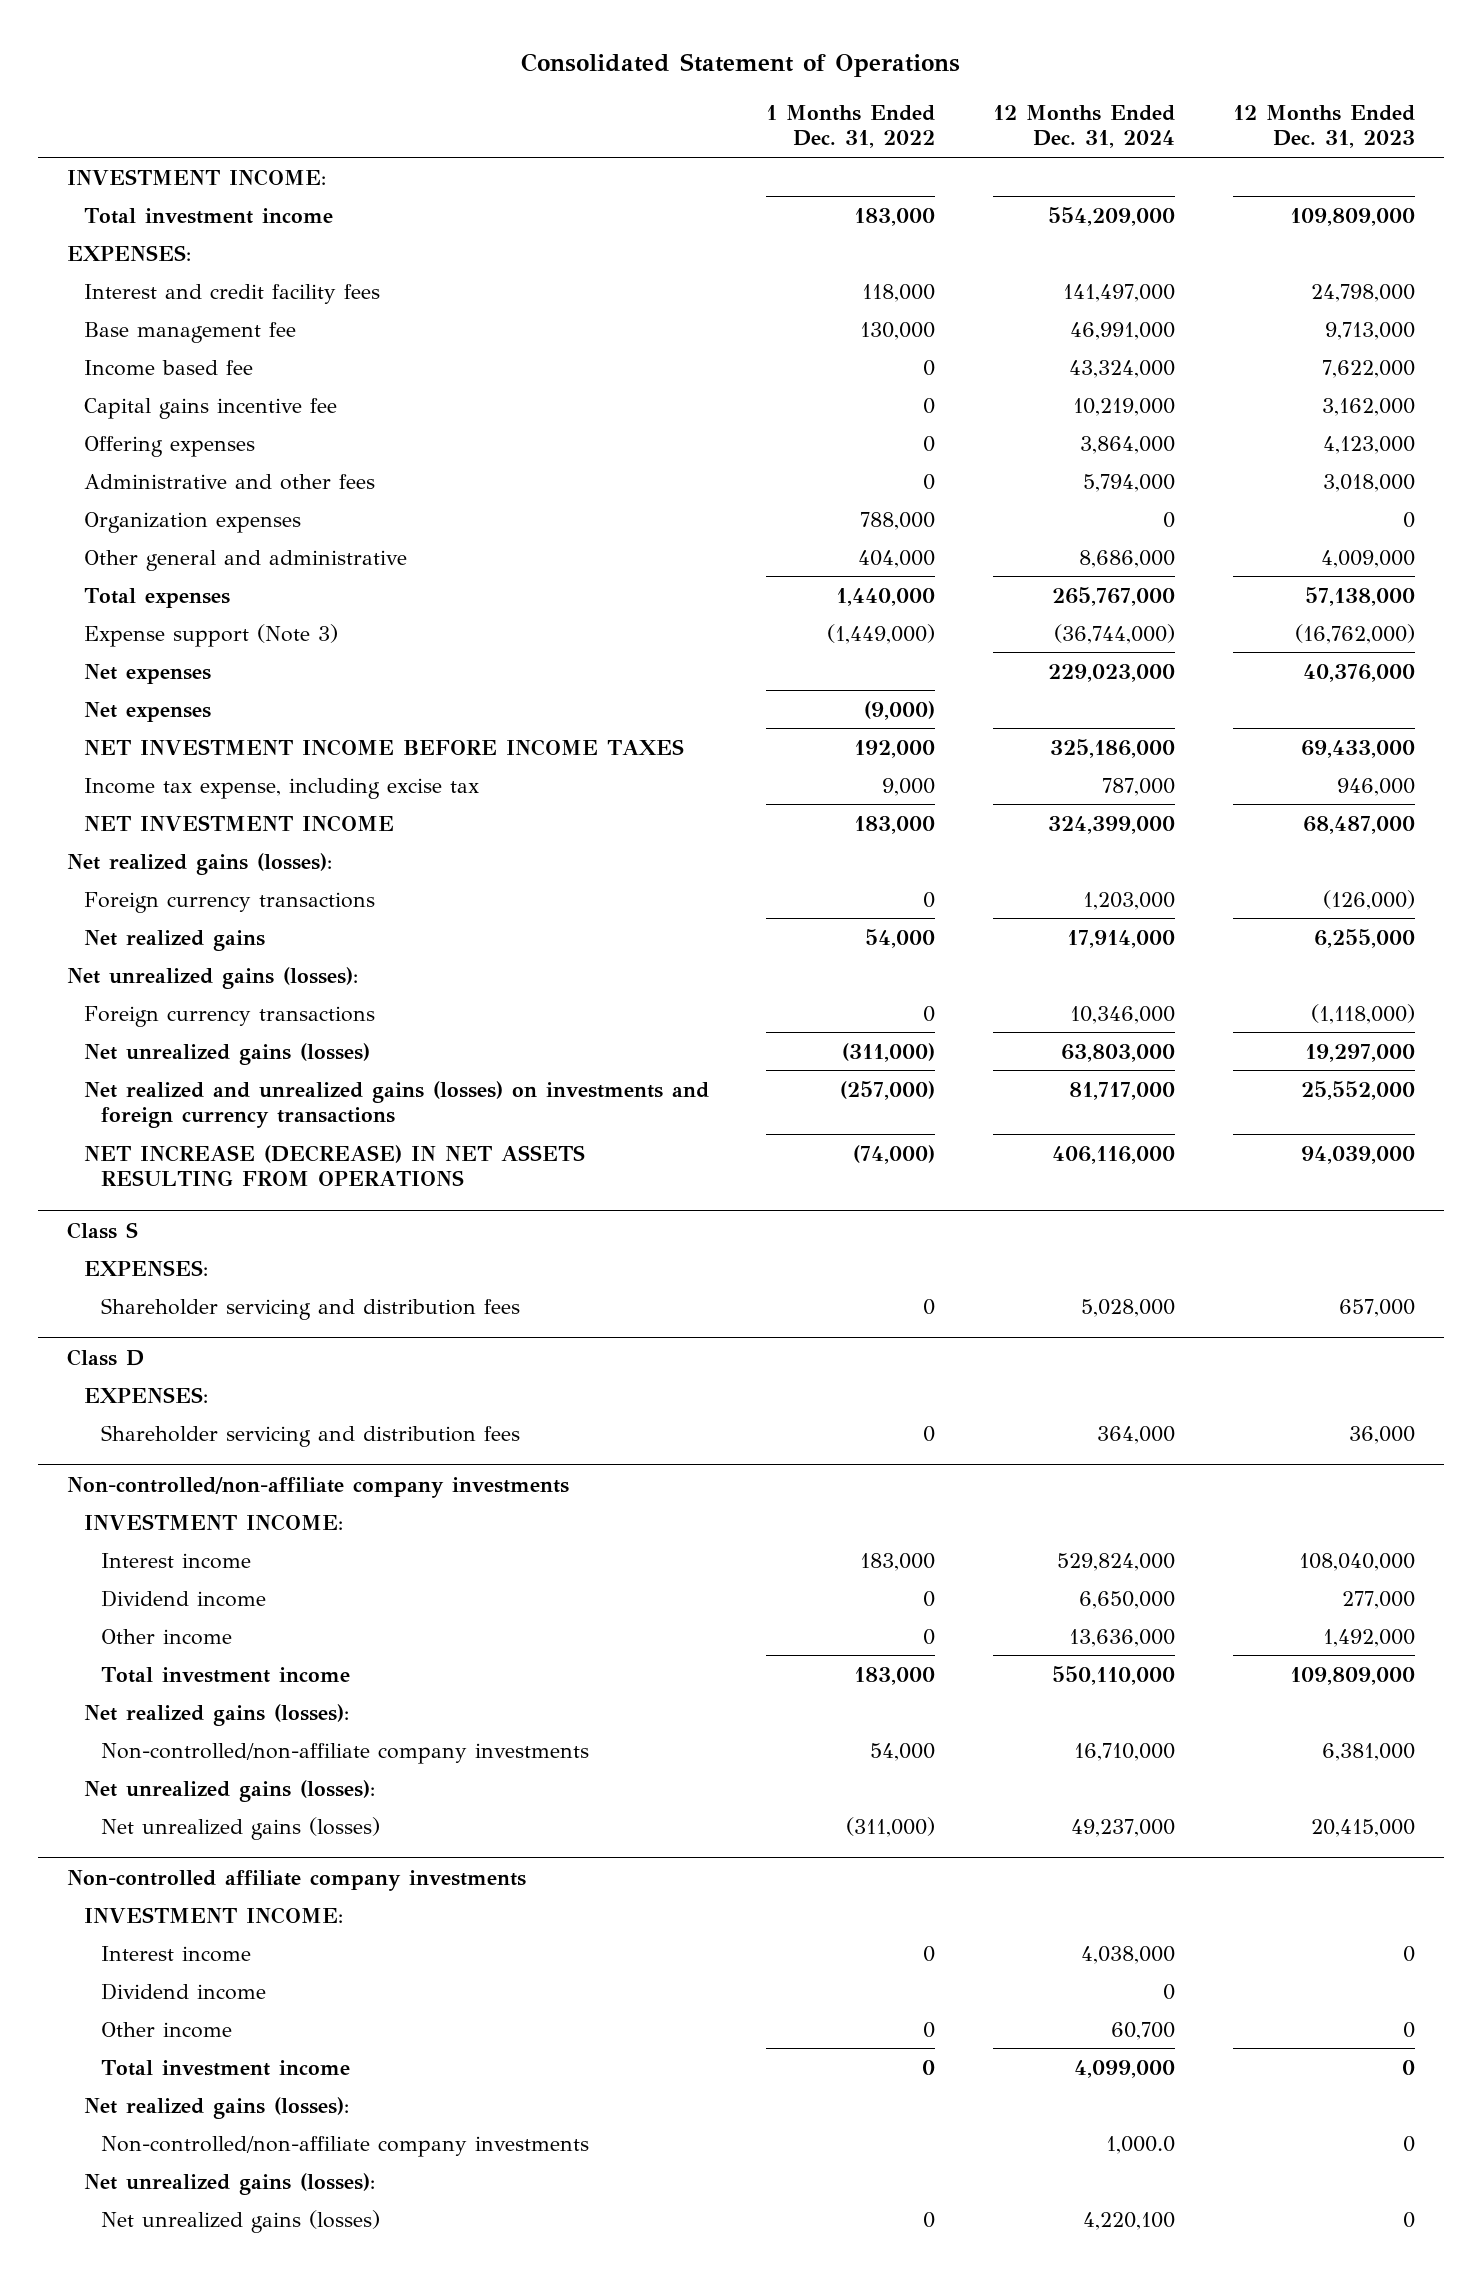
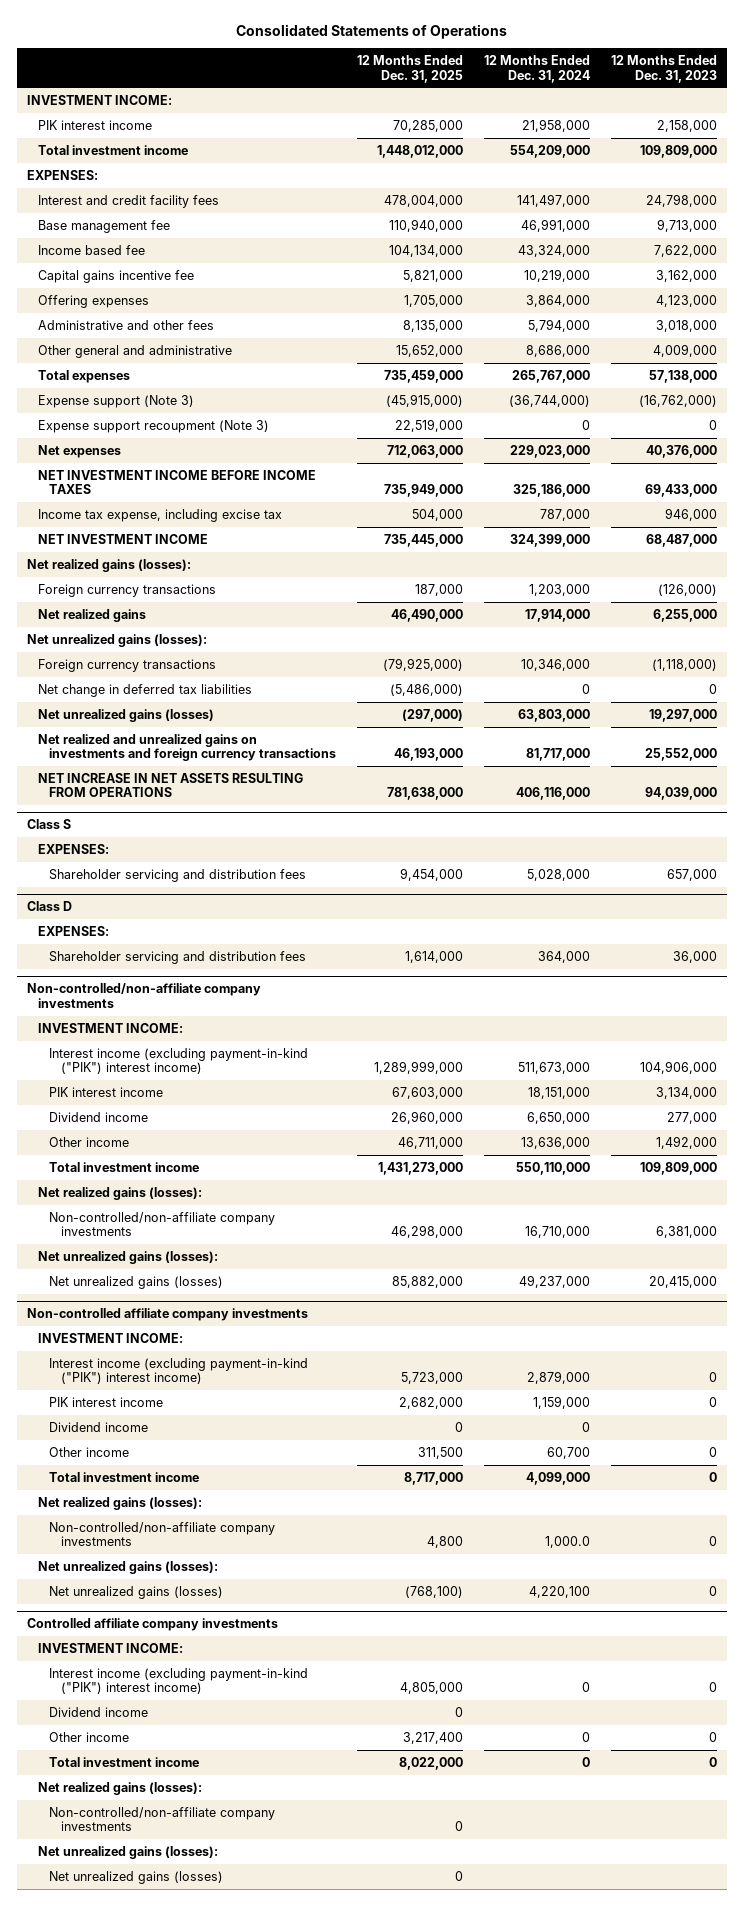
- Consolidated Statement of Operations
+ Consolidated Statements of Operations
- | 1 Months Ended Dec. 31, 2022 | 12 Months Ended Dec. 31, 2024 | 12 Months Ended Dec. 31, 2023
+ | 12 Months Ended Dec. 31, 2025 | 12 Months Ended Dec. 31, 2024 | 12 Months Ended Dec. 31, 2023
+ PIK interest income | 70,285,000 | 21,958,000 | 2,158,000
- Organization expenses | 788,000 | 0 | 0
+ Expense support recoupment (Note 3) | 22,519,000 | 0 | 0
- Net expenses | (9,000) | |
+ Net change in deferred tax liabilities | (5,486,000) | 0 | 0
- Net realized and unrealized gains (losses) on investments and foreign currency transactions | (257,000) | 81,717,000 | 25,552,000
- NET INCREASE (DECREASE) IN NET ASSETS RESULTING FROM OPERATIONS | (74,000) | 406,116,000 | 94,039,000
+ Net realized and unrealized gains on investments and foreign currency transactions | 46,193,000 | 81,717,000 | 25,552,000
+ NET INCREASE IN NET ASSETS RESULTING FROM OPERATIONS | 781,638,000 | 406,116,000 | 94,039,000
@ Non-controlled/non-affiliate company investments
- Interest income | 183,000 | 529,824,000 | 108,040,000
+ Interest income (excluding payment-in-kind ("PIK") interest income) | 1,289,999,000 | 511,673,000 | 104,906,000
+ PIK interest income | 67,603,000 | 18,151,000 | 3,134,000
@ Non-controlled affiliate company investments
- Interest income | 0 | 4,038,000 | 0
+ Interest income (excluding payment-in-kind ("PIK") interest income) | 5,723,000 | 2,879,000 | 0
+ PIK interest income | 2,682,000 | 1,159,000 | 0
+ Controlled affiliate company investments
+ INVESTMENT INCOME:
+ Interest income (excluding payment-in-kind ("PIK") interest income) | 4,805,000 | 0 | 0
+ Dividend income | 0 | |
+ Other income | 3,217,400 | 0 | 0
+ Total investment income | 8,022,000 | 0 | 0
+ Net realized gains (losses):
+ Non-controlled/non-affiliate company investments | 0 | |
+ Net unrealized gains (losses):
+ Net unrealized gains (losses) | 0 | |

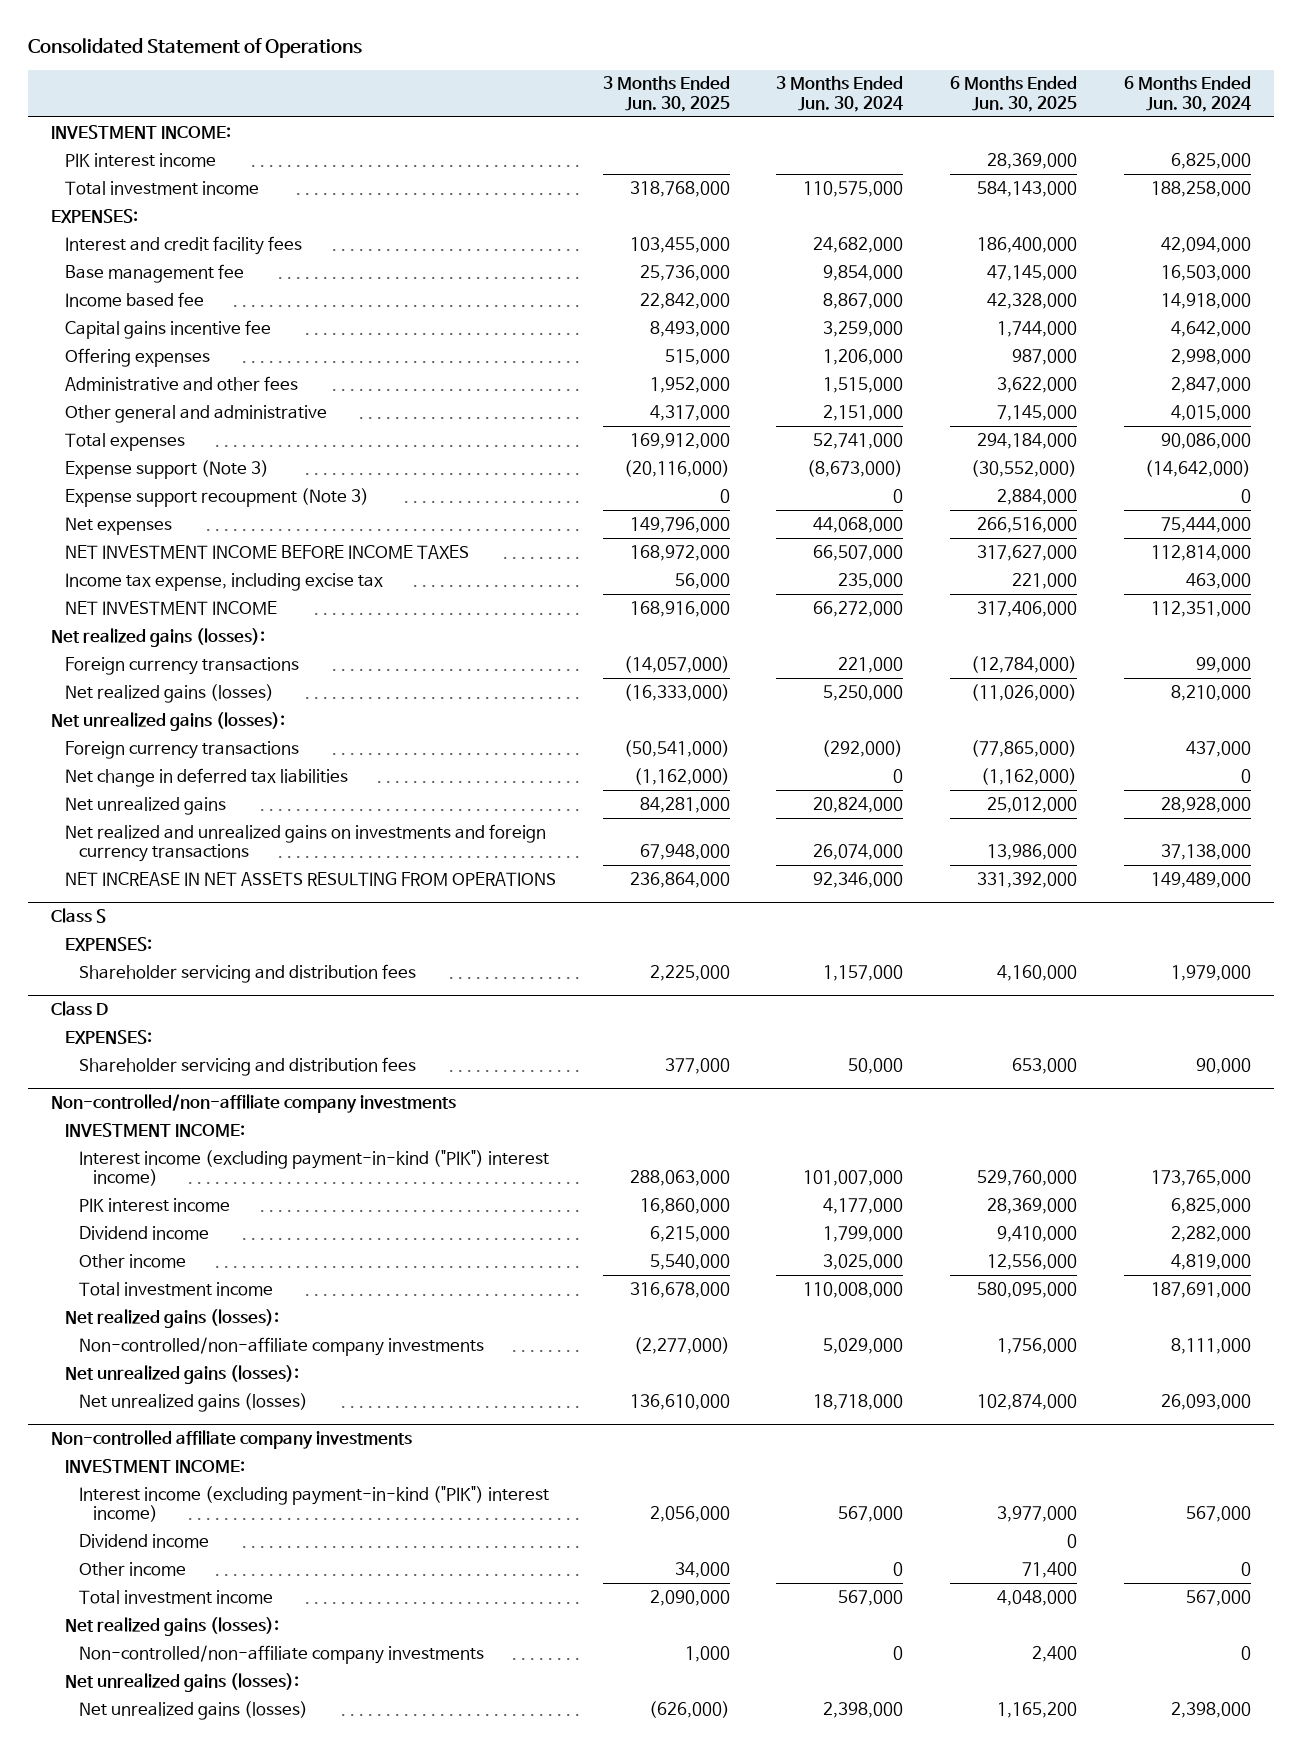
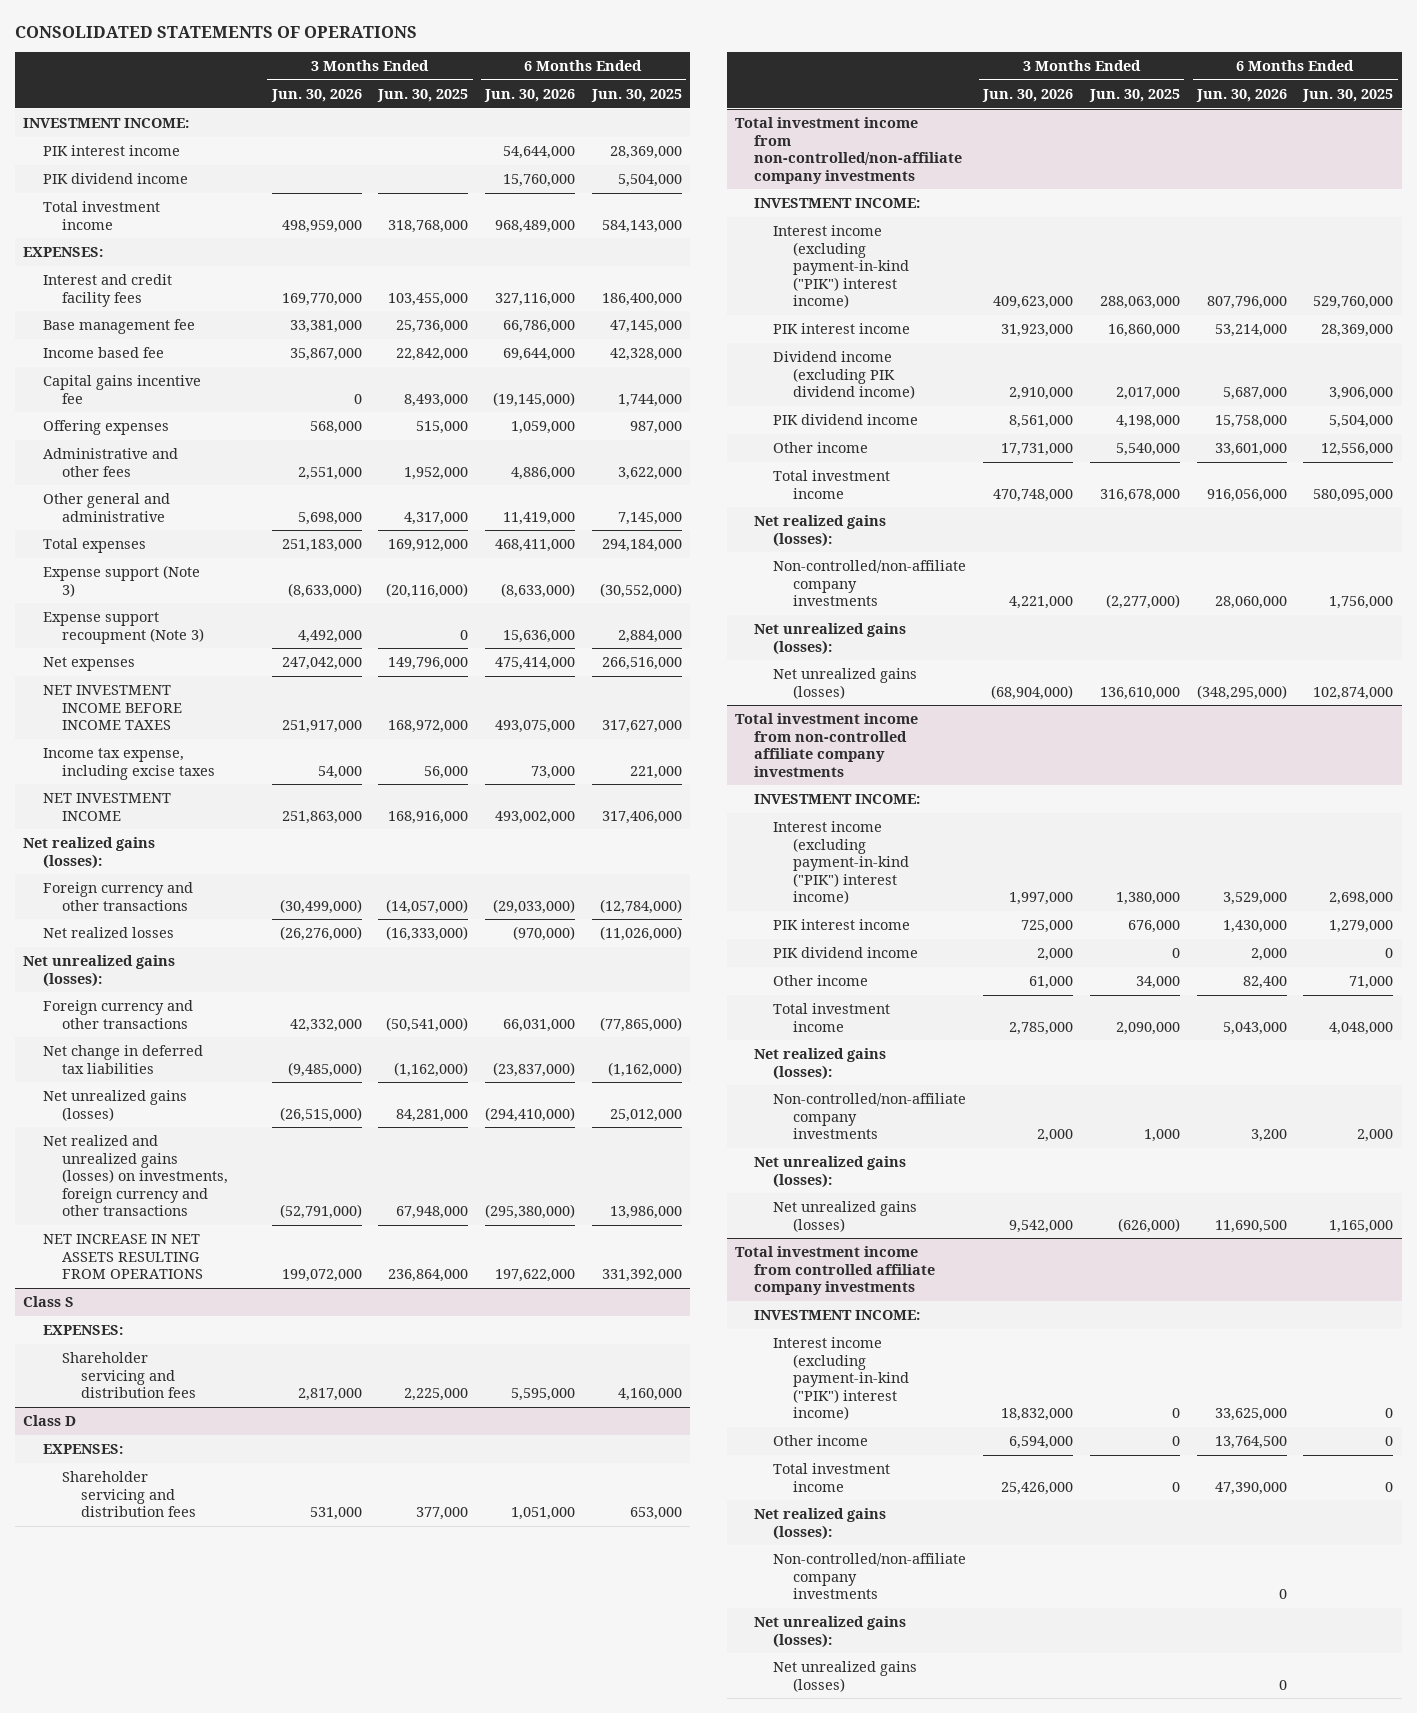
- Consolidated Statement of Operations
+ CONSOLIDATED STATEMENTS OF OPERATIONS
- | 3 Months Ended Jun. 30, 2025 | 3 Months Ended Jun. 30, 2024 | 6 Months Ended Jun. 30, 2025 | 6 Months Ended Jun. 30, 2024
+ | 3 Months Ended Jun. 30, 2026 | 3 Months Ended Jun. 30, 2025 | 6 Months Ended Jun. 30, 2026 | 6 Months Ended Jun. 30, 2025
+ PIK dividend income | | | 15,760,000 | 5,504,000
- Income tax expense, including excise tax | 56,000 | 235,000 | 221,000 | 463,000
+ Income tax expense, including excise taxes | 54,000 | 56,000 | 73,000 | 221,000
- Foreign currency transactions | (14,057,000) | 221,000 | (12,784,000) | 99,000
- Net realized gains (losses) | (16,333,000) | 5,250,000 | (11,026,000) | 8,210,000
+ Foreign currency and other transactions | (30,499,000) | (14,057,000) | (29,033,000) | (12,784,000)
+ Net realized losses | (26,276,000) | (16,333,000) | (970,000) | (11,026,000)
- Foreign currency transactions | (50,541,000) | (292,000) | (77,865,000) | 437,000
+ Foreign currency and other transactions | 42,332,000 | (50,541,000) | 66,031,000 | (77,865,000)
- Net unrealized gains | 84,281,000 | 20,824,000 | 25,012,000 | 28,928,000
- Net realized and unrealized gains on investments and foreign currency transactions | 67,948,000 | 26,074,000 | 13,986,000 | 37,138,000
+ Net unrealized gains (losses) | (26,515,000) | 84,281,000 | (294,410,000) | 25,012,000
+ Net realized and unrealized gains (losses) on investments, foreign currency and other transactions | (52,791,000) | 67,948,000 | (295,380,000) | 13,986,000
- Non-controlled/non-affiliate company investments
+ Total investment income from non-controlled/non-affiliate company investments
- Dividend income | 6,215,000 | 1,799,000 | 9,410,000 | 2,282,000
+ Dividend income (excluding PIK dividend income) | 2,910,000 | 2,017,000 | 5,687,000 | 3,906,000
+ PIK dividend income | 8,561,000 | 4,198,000 | 15,758,000 | 5,504,000
- Non-controlled affiliate company investments
+ Total investment income from non-controlled affiliate company investments
- Interest income (excluding payment-in-kind ("PIK") interest income) | 2,056,000 | 567,000 | 3,977,000 | 567,000
- Dividend income | | | 0 |
- Other income | 34,000 | 0 | 71,400 | 0
+ Interest income (excluding payment-in-kind ("PIK") interest income) | 1,997,000 | 1,380,000 | 3,529,000 | 2,698,000
+ PIK interest income | 725,000 | 676,000 | 1,430,000 | 1,279,000
+ PIK dividend income | 2,000 | 0 | 2,000 | 0
+ Other income | 61,000 | 34,000 | 82,400 | 71,000
- Non-controlled/non-affiliate company investments | 1,000 | 0 | 2,400 | 0
+ Non-controlled/non-affiliate company investments | 2,000 | 1,000 | 3,200 | 2,000
- Net unrealized gains (losses) | (626,000) | 2,398,000 | 1,165,200 | 2,398,000
+ Net unrealized gains (losses) | 9,542,000 | (626,000) | 11,690,500 | 1,165,000
+ Total investment income from controlled affiliate company investments
+ INVESTMENT INCOME:
+ Interest income (excluding payment-in-kind ("PIK") interest income) | 18,832,000 | 0 | 33,625,000 | 0
+ Other income | 6,594,000 | 0 | 13,764,500 | 0
+ Total investment income | 25,426,000 | 0 | 47,390,000 | 0
+ Net realized gains (losses):
+ Non-controlled/non-affiliate company investments | | | 0 |
+ Net unrealized gains (losses):
+ Net unrealized gains (losses) | | | 0 |

